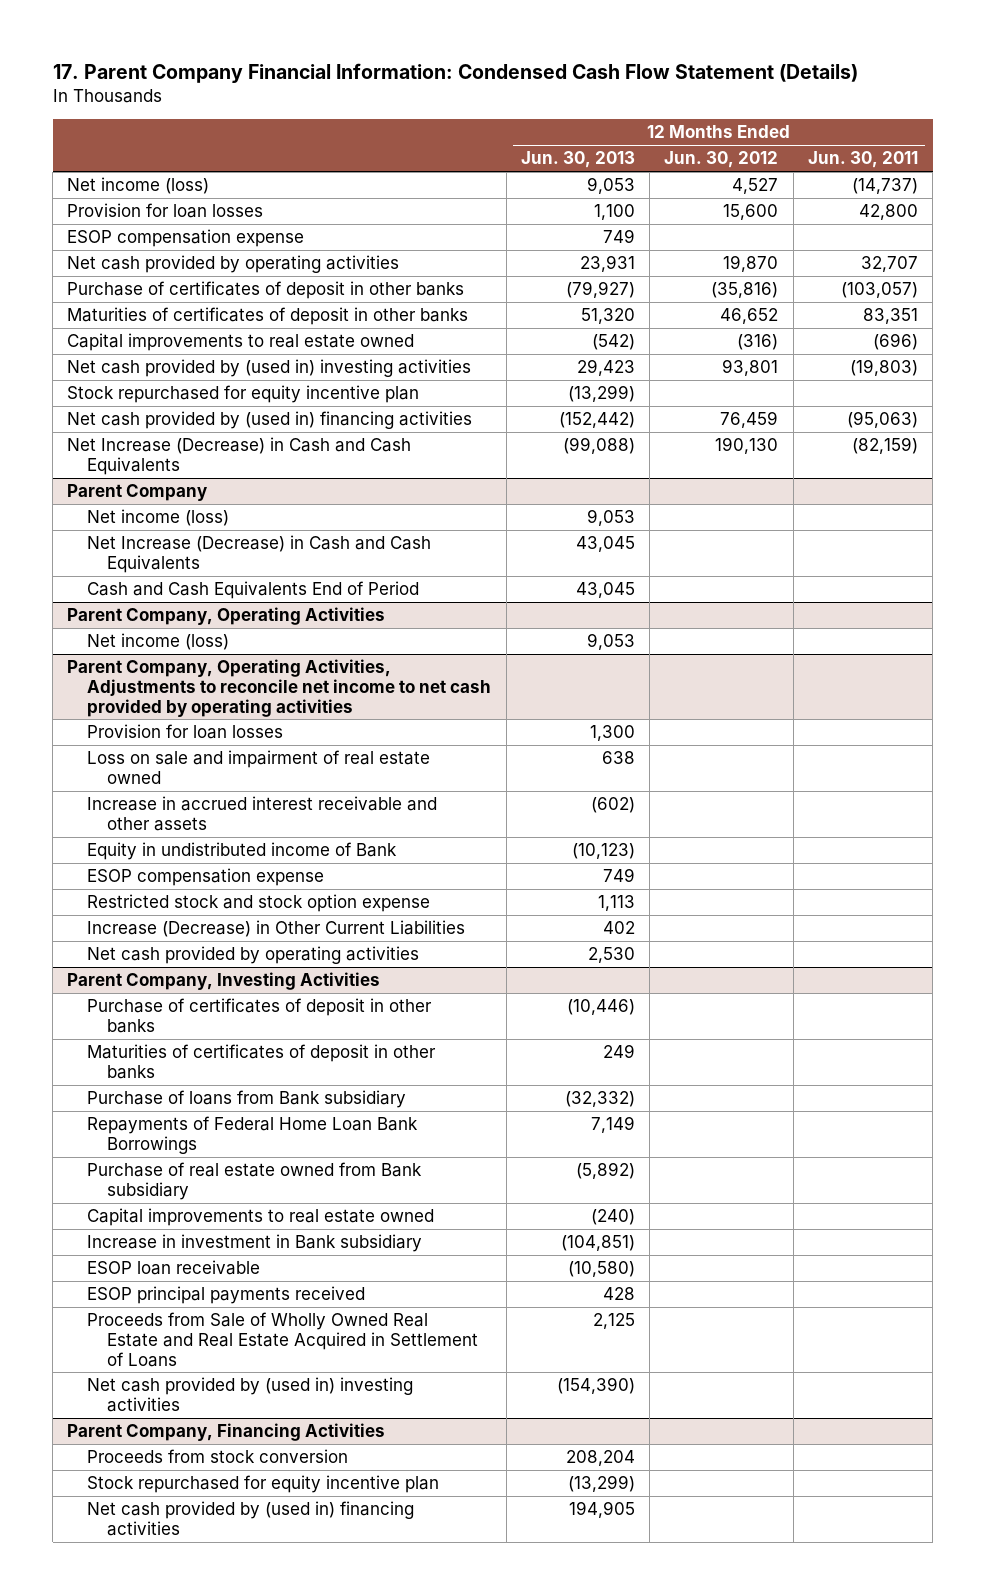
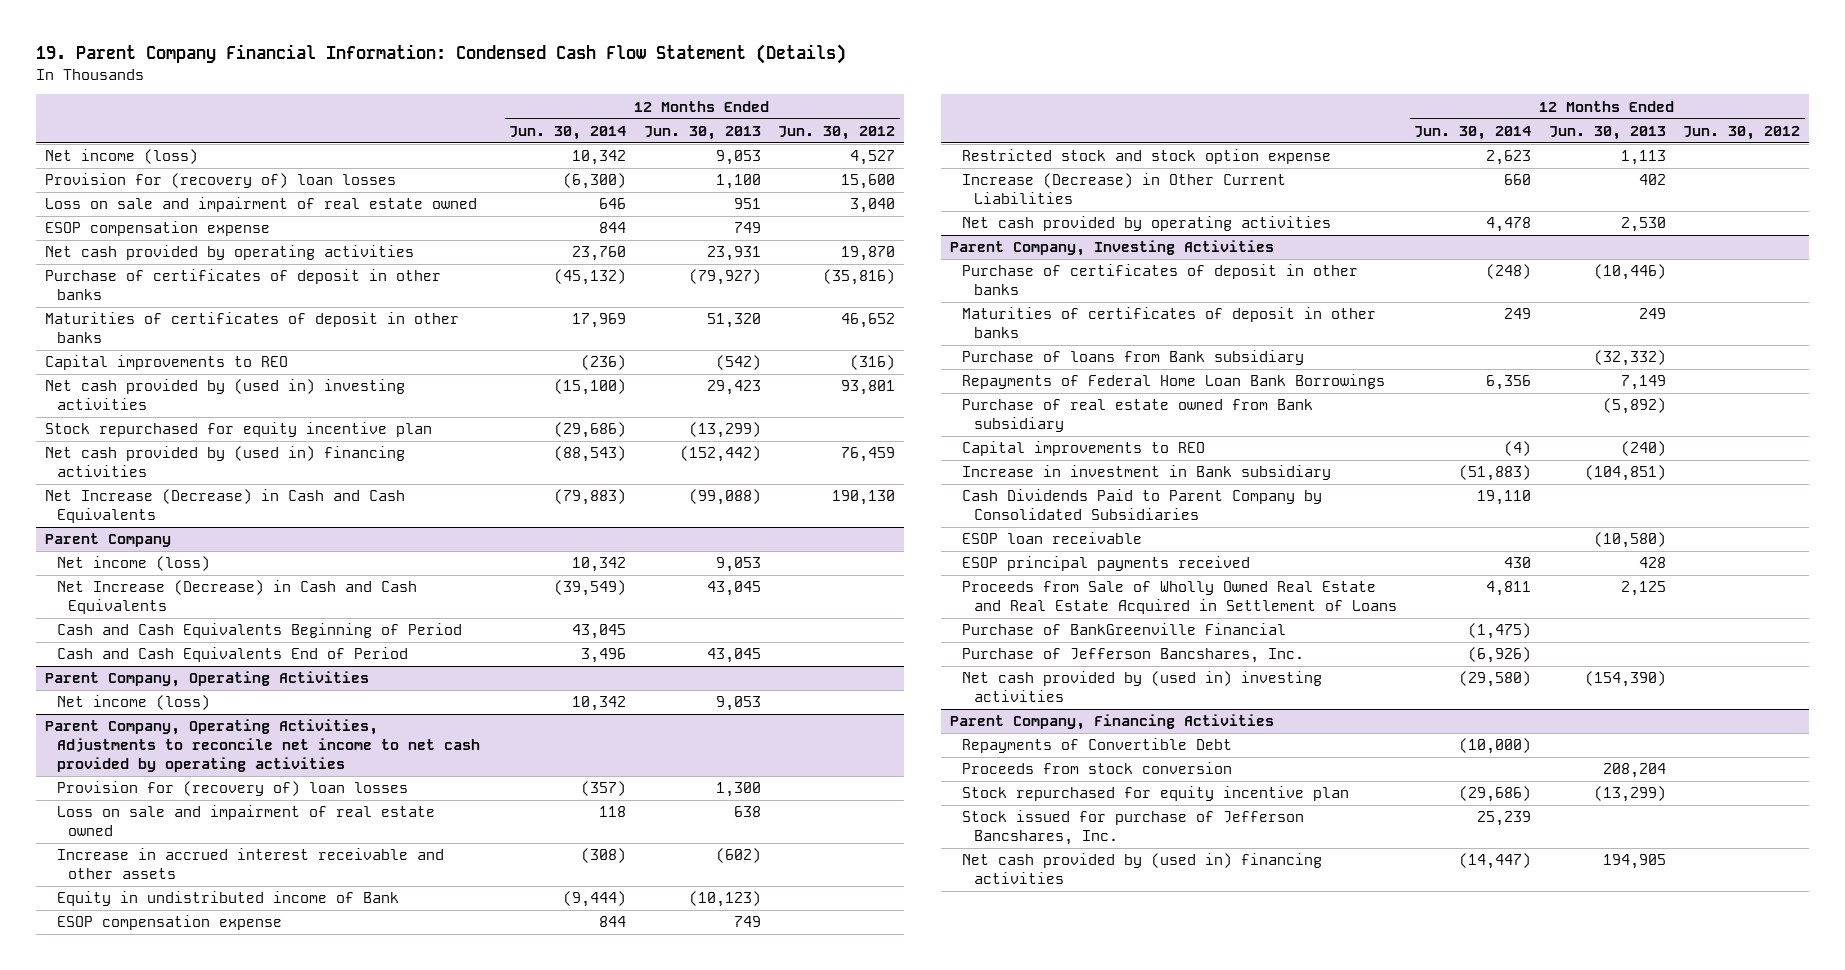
- 17. Parent Company Financial Information: Condensed Cash Flow Statement (Details)
+ 19. Parent Company Financial Information: Condensed Cash Flow Statement (Details)
- | 12 Months Ended Jun. 30, 2013 | 12 Months Ended Jun. 30, 2012 | 12 Months Ended Jun. 30, 2011
+ | 12 Months Ended Jun. 30, 2014 | 12 Months Ended Jun. 30, 2013 | 12 Months Ended Jun. 30, 2012
- Provision for loan losses | 1,100 | 15,600 | 42,800
+ Provision for (recovery of) loan losses | (6,300) | 1,100 | 15,600
+ Loss on sale and impairment of real estate owned | 646 | 951 | 3,040
- Capital improvements to real estate owned | (542) | (316) | (696)
+ Capital improvements to REO | (236) | (542) | (316)
@ Parent Company
+ Cash and Cash Equivalents Beginning of Period | 43,045 | |
@ Parent Company, Operating Activities, Adjustments to reconcile net income to net cash provided by operating activities
- Provision for loan losses | 1,300 | |
+ Provision for (recovery of) loan losses | (357) | 1,300 |
@ Parent Company, Investing Activities
- Capital improvements to real estate owned | (240) | |
+ Capital improvements to REO | (4) | (240) |
+ Cash Dividends Paid to Parent Company by Consolidated Subsidiaries | 19,110 | |
+ Purchase of BankGreenville Financial | (1,475) | |
+ Purchase of Jefferson Bancshares, Inc. | (6,926) | |
@ Parent Company, Financing Activities
+ Repayments of Convertible Debt | (10,000) | |
+ Stock issued for purchase of Jefferson Bancshares, Inc. | 25,239 | |

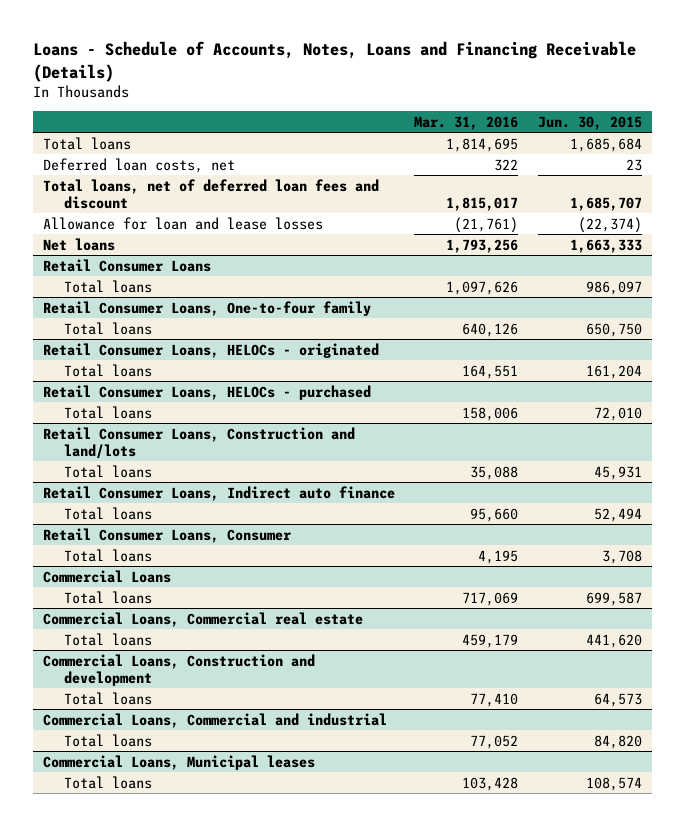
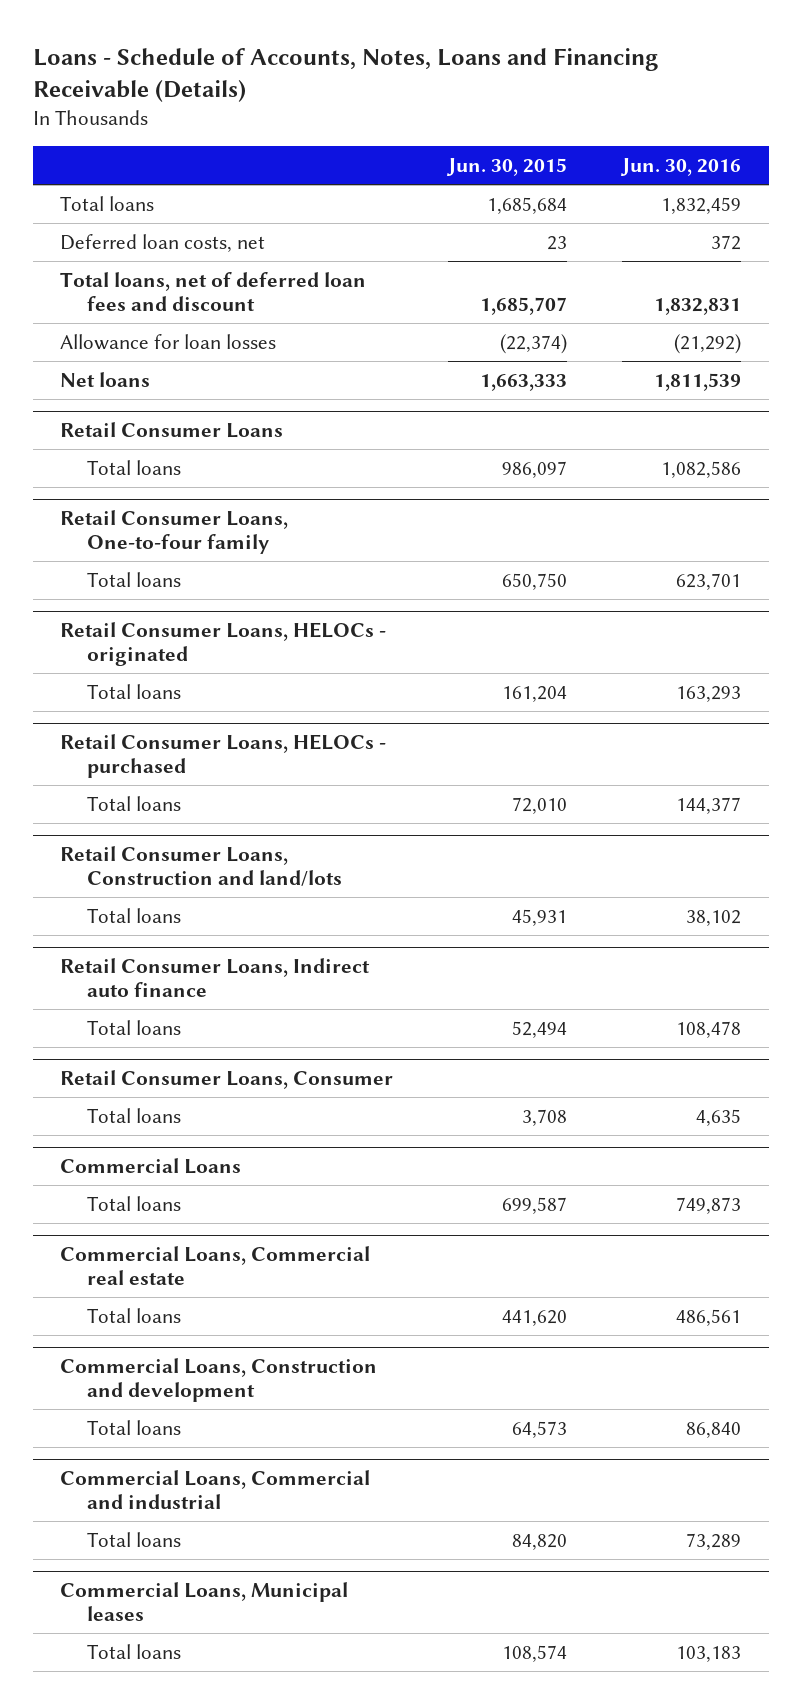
- | Mar. 31, 2016 | Jun. 30, 2015
+ | Jun. 30, 2015 | Jun. 30, 2016
- Allowance for loan and lease losses | (21,761) | (22,374)
+ Allowance for loan losses | (22,374) | (21,292)

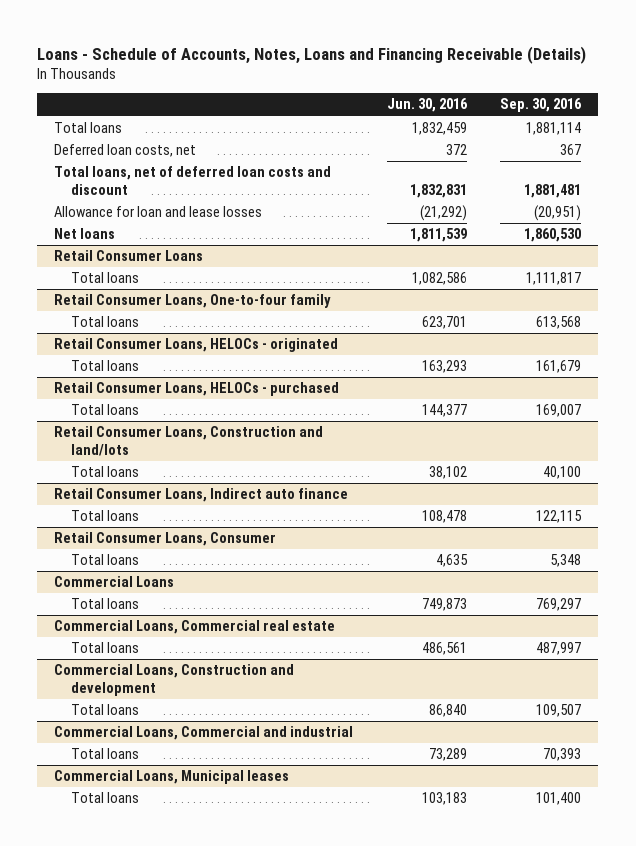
- | Jun. 30, 2015 | Jun. 30, 2016
+ | Jun. 30, 2016 | Sep. 30, 2016
- Total loans, net of deferred loan fees and discount | 1,685,707 | 1,832,831
- Allowance for loan losses | (22,374) | (21,292)
+ Total loans, net of deferred loan costs and discount | 1,832,831 | 1,881,481
+ Allowance for loan and lease losses | (21,292) | (20,951)

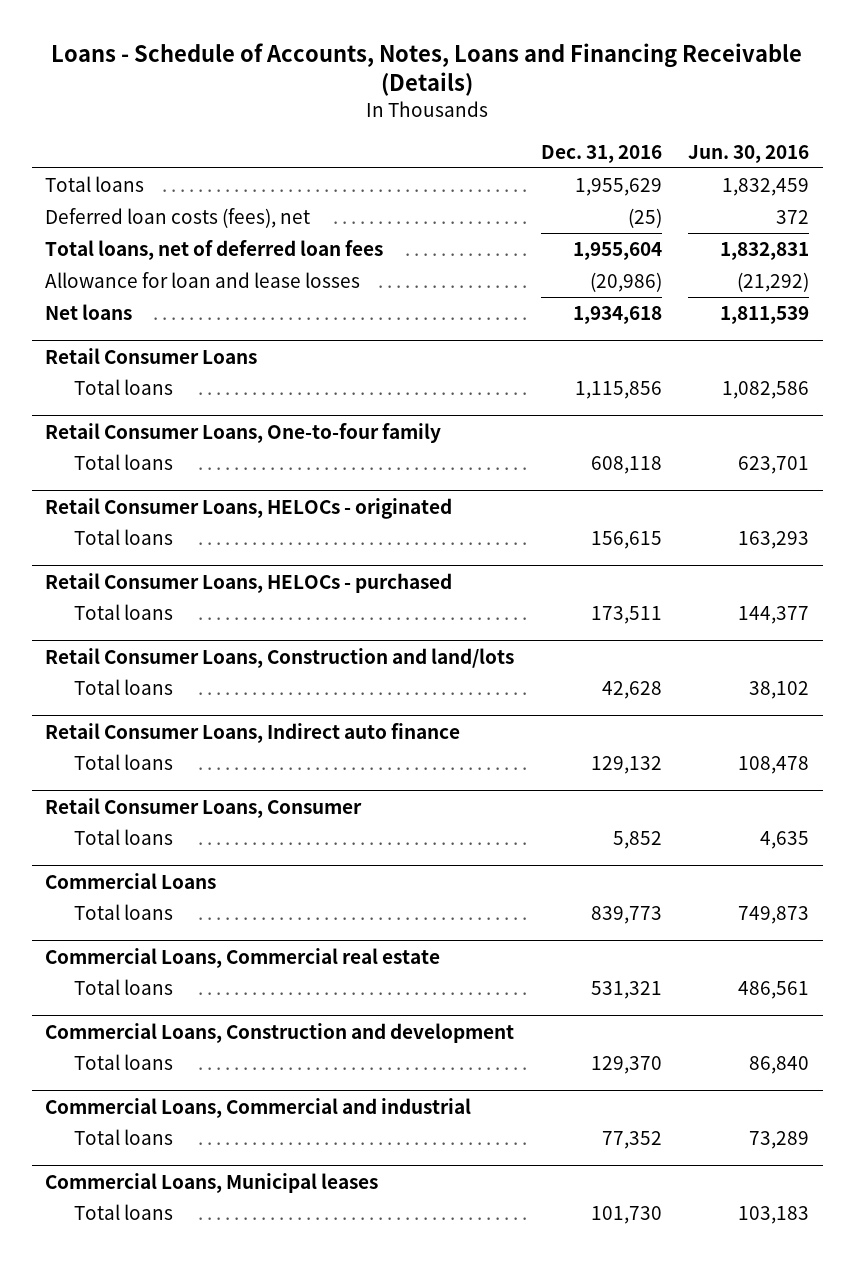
- | Jun. 30, 2016 | Sep. 30, 2016
+ | Dec. 31, 2016 | Jun. 30, 2016
- Deferred loan costs, net | 372 | 367
- Total loans, net of deferred loan costs and discount | 1,832,831 | 1,881,481
+ Deferred loan costs (fees), net | (25) | 372
+ Total loans, net of deferred loan fees | 1,955,604 | 1,832,831

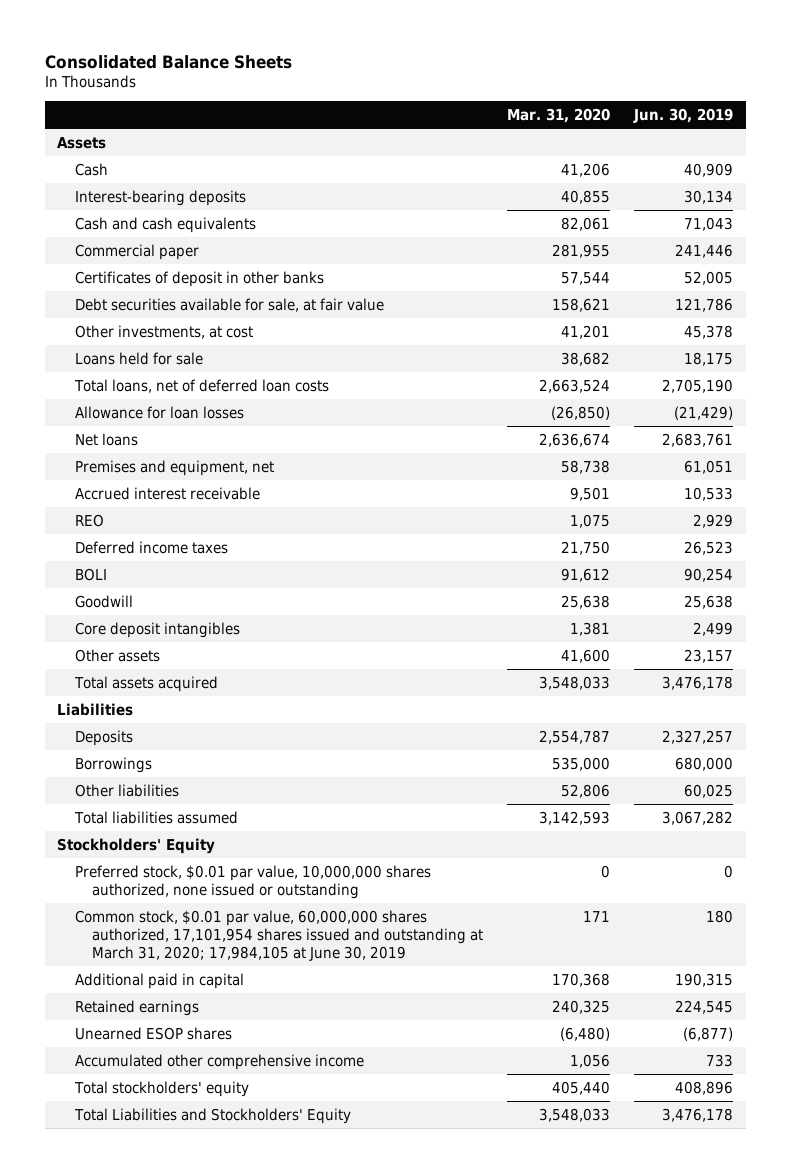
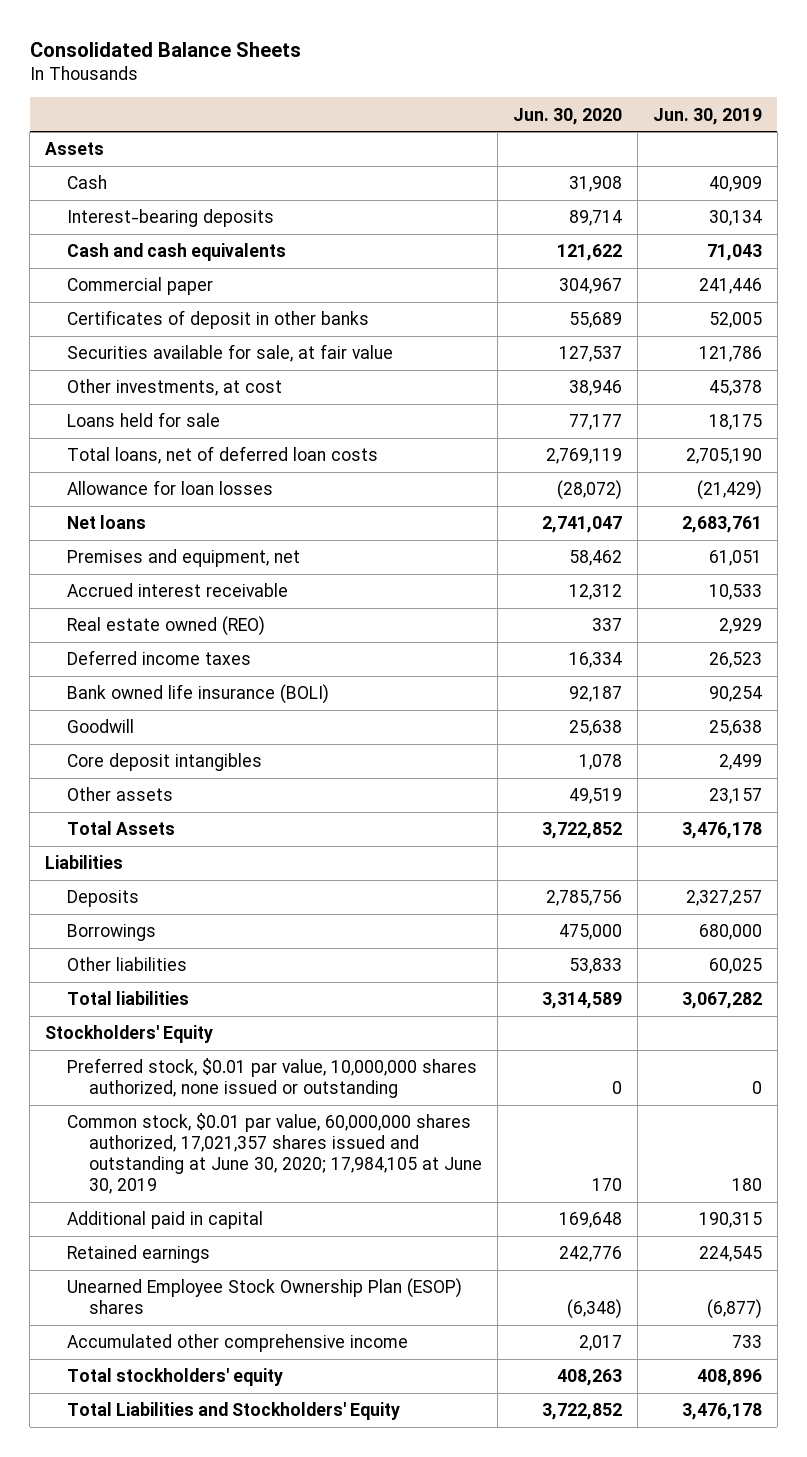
- | Mar. 31, 2020 | Jun. 30, 2019
+ | Jun. 30, 2020 | Jun. 30, 2019
- Debt securities available for sale, at fair value | 158,621 | 121,786
+ Securities available for sale, at fair value | 127,537 | 121,786
- REO | 1,075 | 2,929
+ Real estate owned (REO) | 337 | 2,929
- BOLI | 91,612 | 90,254
+ Bank owned life insurance (BOLI) | 92,187 | 90,254
- Total assets acquired | 3,548,033 | 3,476,178
+ Total Assets | 3,722,852 | 3,476,178
- Total liabilities assumed | 3,142,593 | 3,067,282
+ Total liabilities | 3,314,589 | 3,067,282
- Common stock, $0.01 par value, 60,000,000 shares authorized, 17,101,954 shares issued and outstanding at March 31, 2020; 17,984,105 at June 30, 2019 | 171 | 180
+ Common stock, $0.01 par value, 60,000,000 shares authorized, 17,021,357 shares issued and outstanding at June 30, 2020; 17,984,105 at June 30, 2019 | 170 | 180
- Unearned ESOP shares | (6,480) | (6,877)
+ Unearned Employee Stock Ownership Plan (ESOP) shares | (6,348) | (6,877)

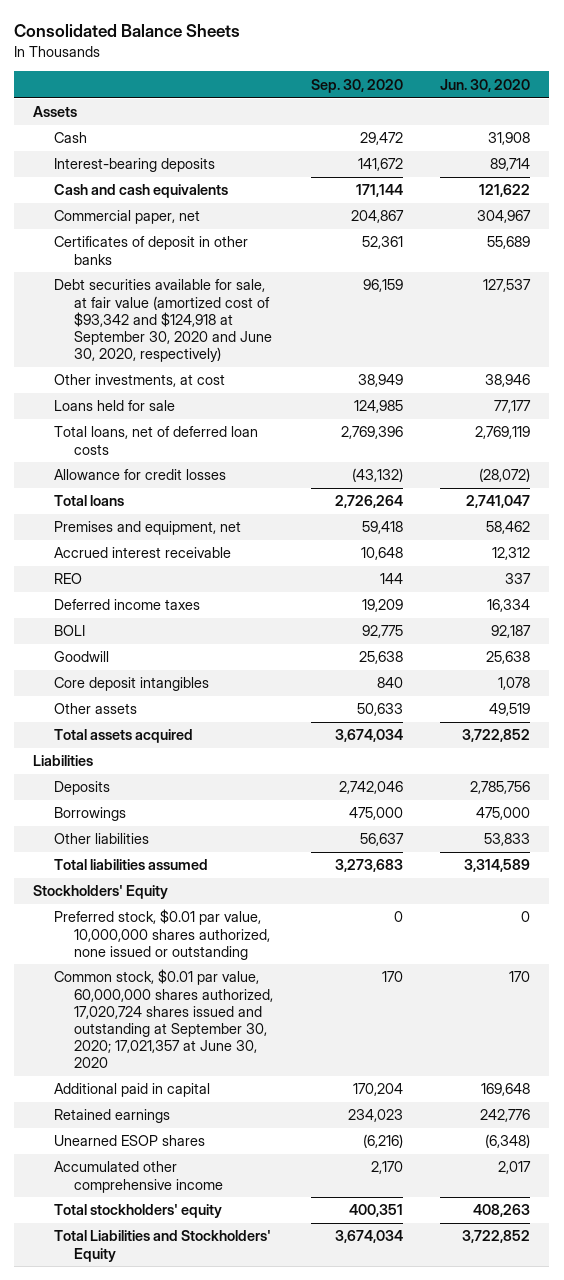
- | Jun. 30, 2020 | Jun. 30, 2019
+ | Sep. 30, 2020 | Jun. 30, 2020
- Commercial paper | 304,967 | 241,446
+ Commercial paper, net | 204,867 | 304,967
- Securities available for sale, at fair value | 127,537 | 121,786
+ Debt securities available for sale, at fair value (amortized cost of $93,342 and $124,918 at September 30, 2020 and June 30, 2020, respectively) | 96,159 | 127,537
- Allowance for loan losses | (28,072) | (21,429)
- Net loans | 2,741,047 | 2,683,761
+ Allowance for credit losses | (43,132) | (28,072)
+ Total loans | 2,726,264 | 2,741,047
- Real estate owned (REO) | 337 | 2,929
+ REO | 144 | 337
- Bank owned life insurance (BOLI) | 92,187 | 90,254
+ BOLI | 92,775 | 92,187
- Total Assets | 3,722,852 | 3,476,178
+ Total assets acquired | 3,674,034 | 3,722,852
- Total liabilities | 3,314,589 | 3,067,282
+ Total liabilities assumed | 3,273,683 | 3,314,589
- Common stock, $0.01 par value, 60,000,000 shares authorized, 17,021,357 shares issued and outstanding at June 30, 2020; 17,984,105 at June 30, 2019 | 170 | 180
+ Common stock, $0.01 par value, 60,000,000 shares authorized, 17,020,724 shares issued and outstanding at September 30, 2020; 17,021,357 at June 30, 2020 | 170 | 170
- Unearned Employee Stock Ownership Plan (ESOP) shares | (6,348) | (6,877)
+ Unearned ESOP shares | (6,216) | (6,348)

